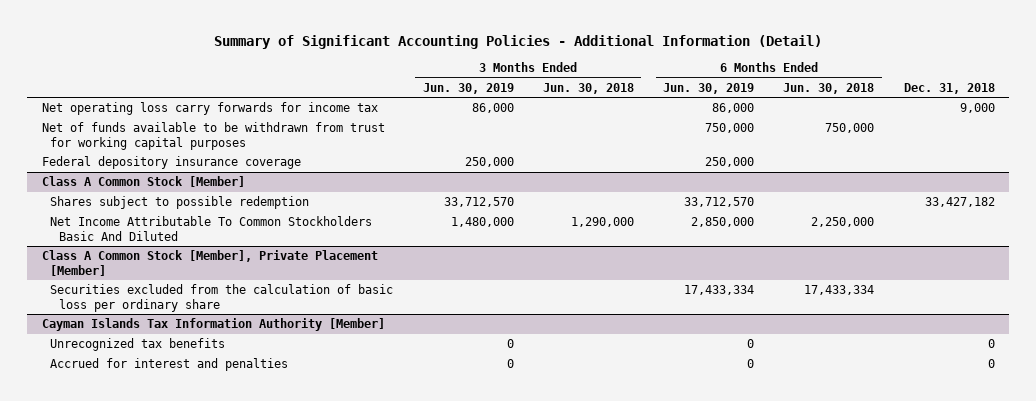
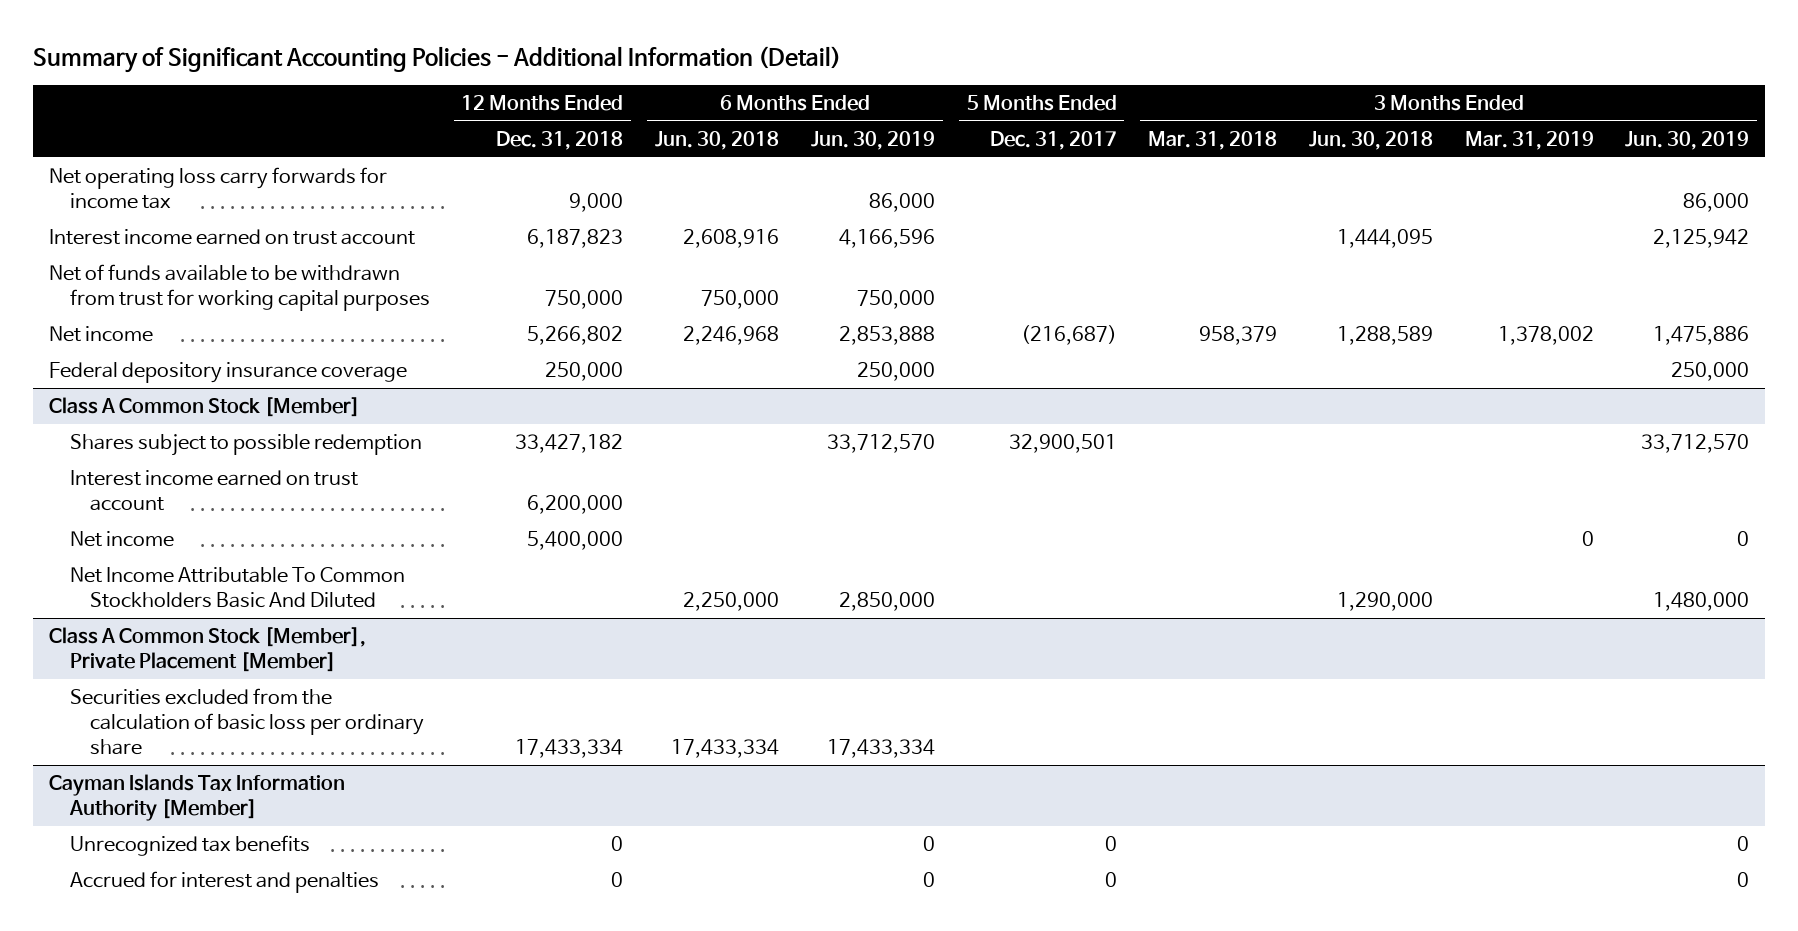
- | 3 Months Ended Jun. 30, 2019 | 3 Months Ended Jun. 30, 2018 | 6 Months Ended Jun. 30, 2019 | 6 Months Ended Jun. 30, 2018 | Dec. 31, 2018
+ | 12 Months Ended Dec. 31, 2018 | 6 Months Ended Jun. 30, 2018 | 6 Months Ended Jun. 30, 2019 | 5 Months Ended Dec. 31, 2017 | 3 Months Ended Mar. 31, 2018 | 3 Months Ended Jun. 30, 2018 | 3 Months Ended Mar. 31, 2019 | 3 Months Ended Jun. 30, 2019
+ Interest income earned on trust account | 6,187,823 | 2,608,916 | 4,166,596 | | | 1,444,095 | | 2,125,942
+ Net income | 5,266,802 | 2,246,968 | 2,853,888 | (216,687) | 958,379 | 1,288,589 | 1,378,002 | 1,475,886
@ Class A Common Stock [Member]
+ Interest income earned on trust account | 6,200,000 | | | | | | |
+ Net income | 5,400,000 | | | | | | 0 | 0

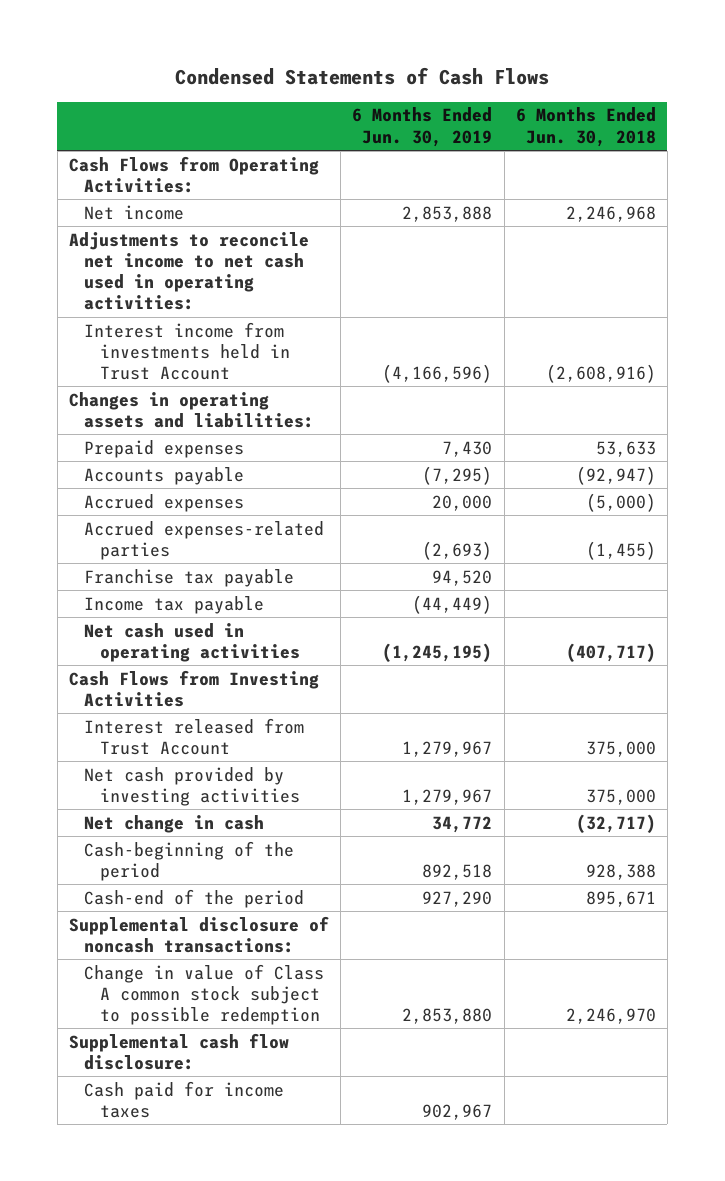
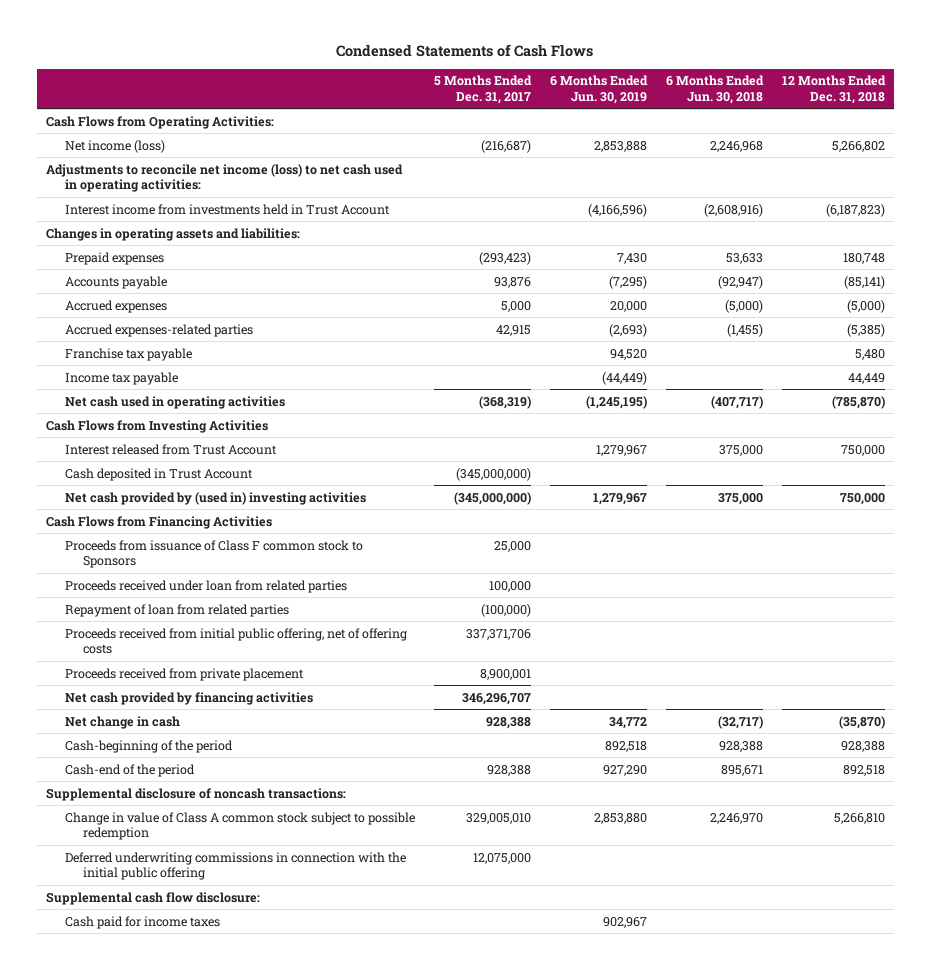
- | 6 Months Ended Jun. 30, 2019 | 6 Months Ended Jun. 30, 2018
+ | 5 Months Ended Dec. 31, 2017 | 6 Months Ended Jun. 30, 2019 | 6 Months Ended Jun. 30, 2018 | 12 Months Ended Dec. 31, 2018
- Net income | 2,853,888 | 2,246,968
- Adjustments to reconcile net income to net cash used in operating activities:
+ Net income (loss) | (216,687) | 2,853,888 | 2,246,968 | 5,266,802
+ Adjustments to reconcile net income (loss) to net cash used in operating activities:
- Net cash provided by investing activities | 1,279,967 | 375,000
+ Cash deposited in Trust Account | (345,000,000) | | |
+ Net cash provided by (used in) investing activities | (345,000,000) | 1,279,967 | 375,000 | 750,000
+ Cash Flows from Financing Activities
+ Proceeds from issuance of Class F common stock to Sponsors | 25,000 | | |
+ Proceeds received under loan from related parties | 100,000 | | |
+ Repayment of loan from related parties | (100,000) | | |
+ Proceeds received from initial public offering, net of offering costs | 337,371,706 | | |
+ Proceeds received from private placement | 8,900,001 | | |
+ Net cash provided by financing activities | 346,296,707 | | |
+ Deferred underwriting commissions in connection with the initial public offering | 12,075,000 | | |

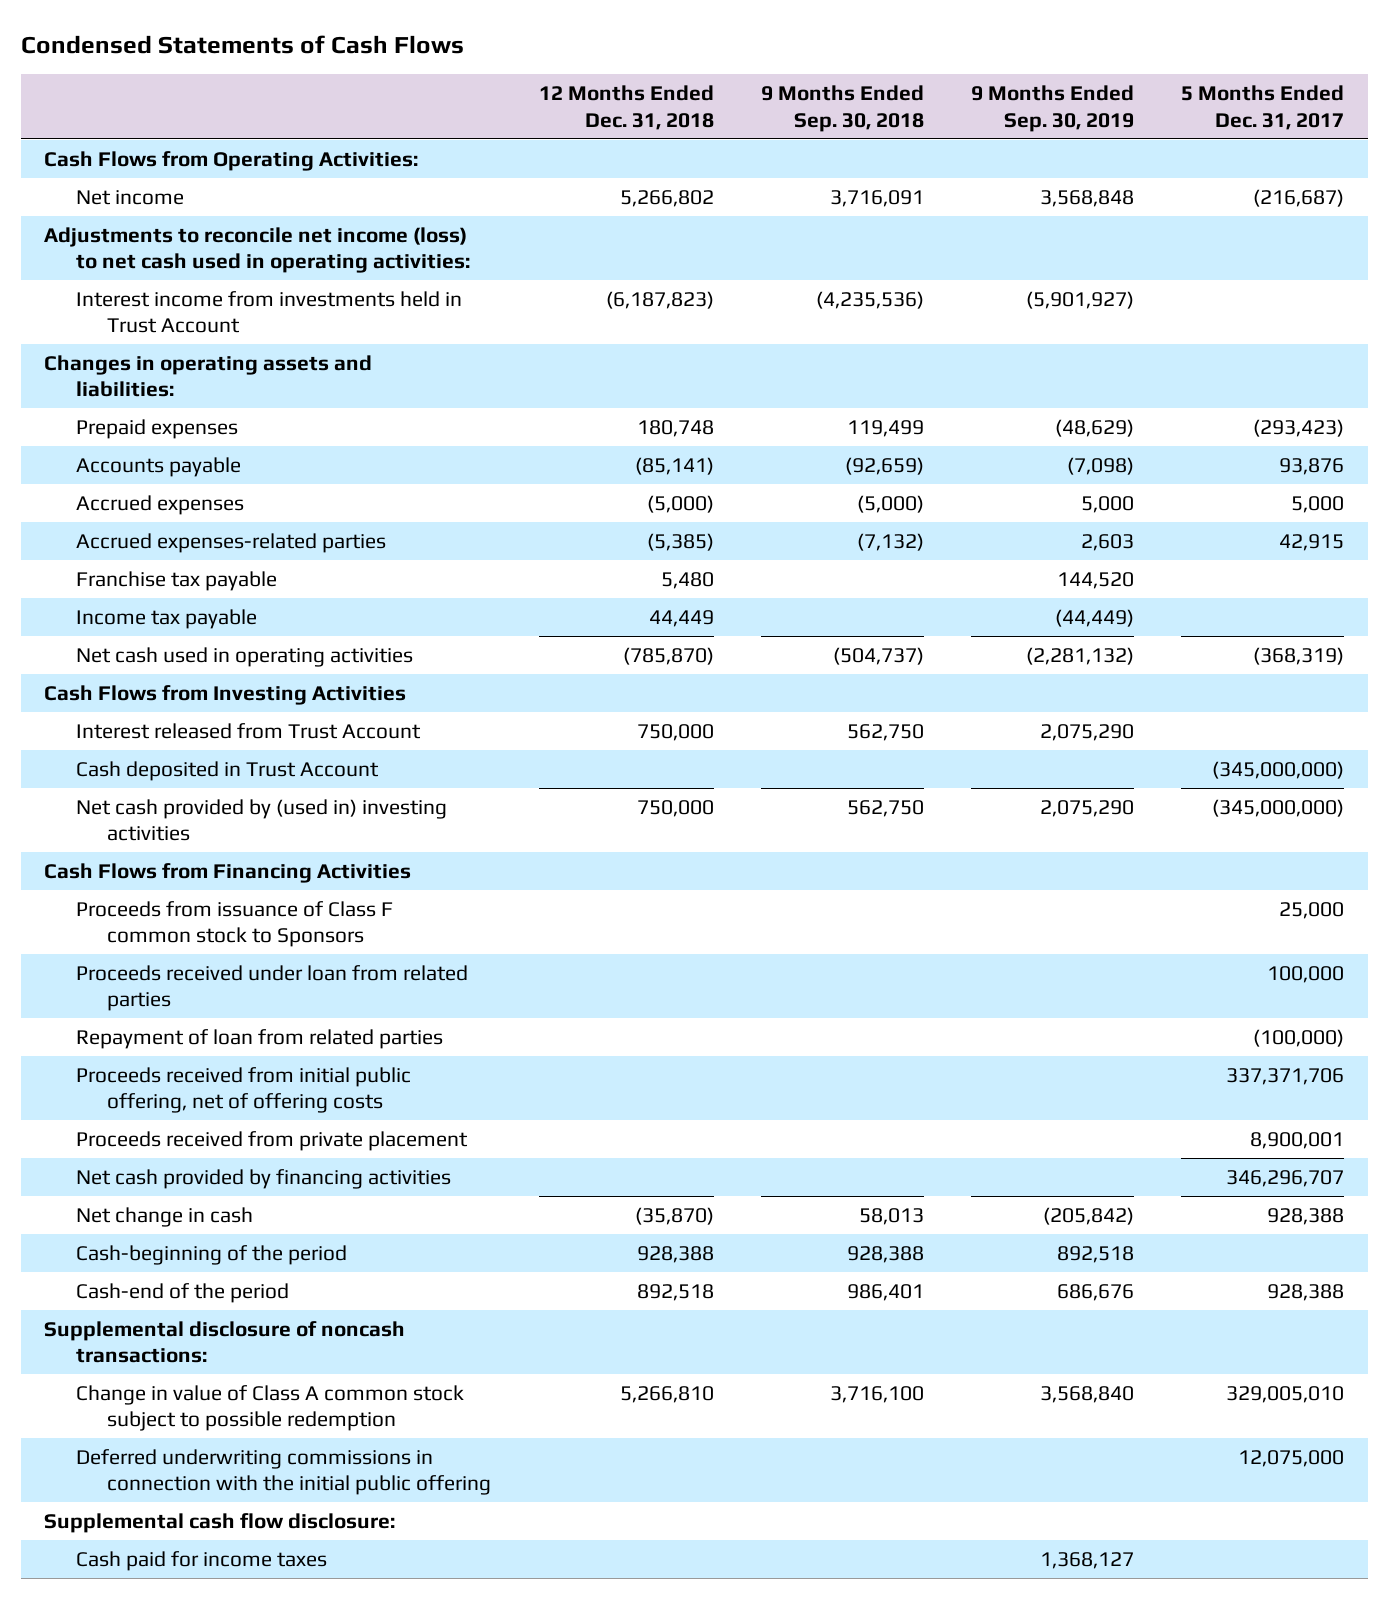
- | 5 Months Ended Dec. 31, 2017 | 6 Months Ended Jun. 30, 2019 | 6 Months Ended Jun. 30, 2018 | 12 Months Ended Dec. 31, 2018
+ | 12 Months Ended Dec. 31, 2018 | 9 Months Ended Sep. 30, 2018 | 9 Months Ended Sep. 30, 2019 | 5 Months Ended Dec. 31, 2017
- Net income (loss) | (216,687) | 2,853,888 | 2,246,968 | 5,266,802
+ Net income | 5,266,802 | 3,716,091 | 3,568,848 | (216,687)

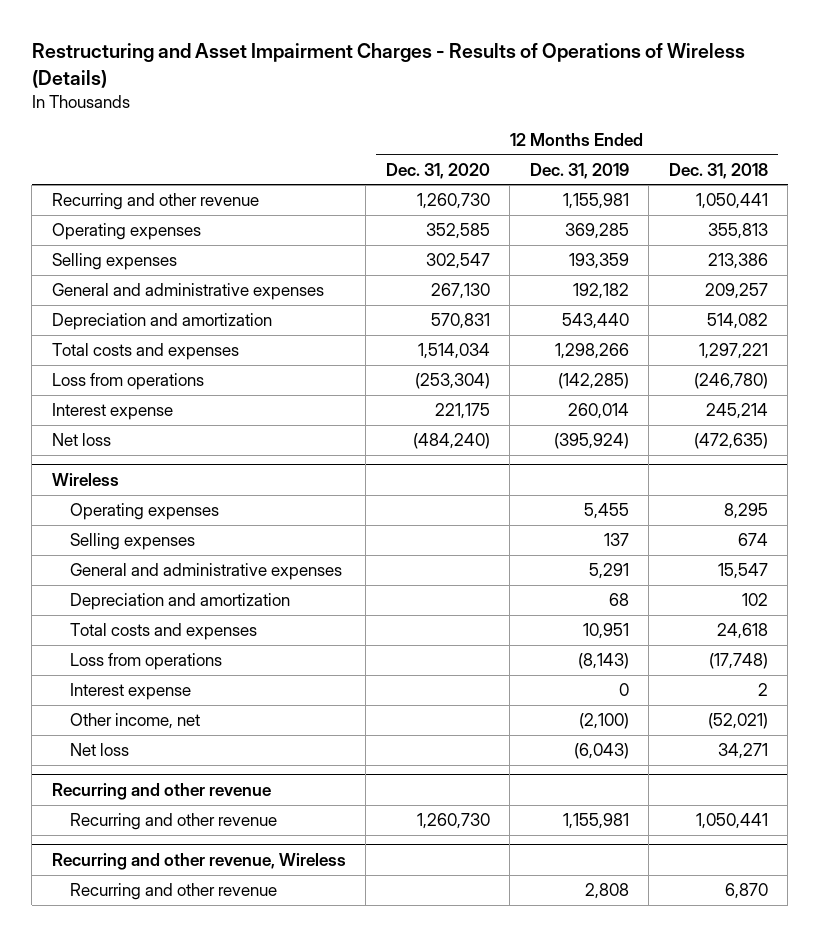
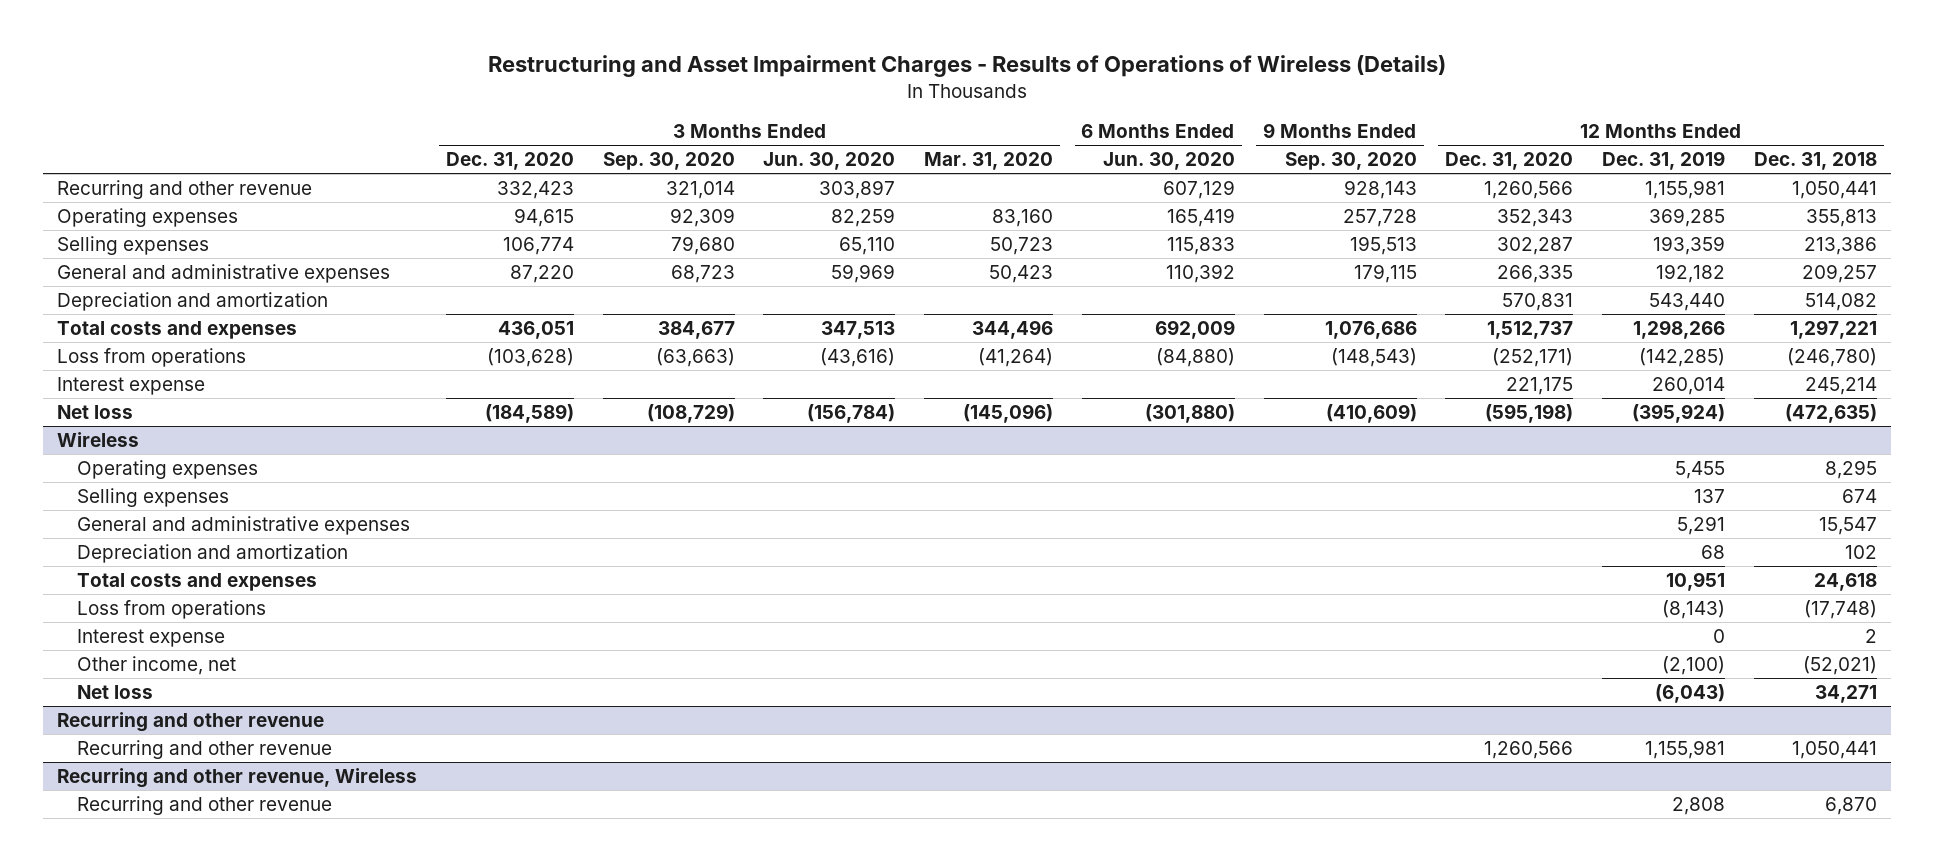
- | 12 Months Ended Dec. 31, 2020 | 12 Months Ended Dec. 31, 2019 | 12 Months Ended Dec. 31, 2018
+ | 3 Months Ended Dec. 31, 2020 | 3 Months Ended Sep. 30, 2020 | 3 Months Ended Jun. 30, 2020 | 3 Months Ended Mar. 31, 2020 | 6 Months Ended Jun. 30, 2020 | 9 Months Ended Sep. 30, 2020 | 12 Months Ended Dec. 31, 2020 | 12 Months Ended Dec. 31, 2019 | 12 Months Ended Dec. 31, 2018
- Recurring and other revenue | 1,260,730 | 1,155,981 | 1,050,441
- Operating expenses | 352,585 | 369,285 | 355,813
- Selling expenses | 302,547 | 193,359 | 213,386
- General and administrative expenses | 267,130 | 192,182 | 209,257
+ Recurring and other revenue | 332,423 | 321,014 | 303,897 | | 607,129 | 928,143 | 1,260,566 | 1,155,981 | 1,050,441
+ Operating expenses | 94,615 | 92,309 | 82,259 | 83,160 | 165,419 | 257,728 | 352,343 | 369,285 | 355,813
+ Selling expenses | 106,774 | 79,680 | 65,110 | 50,723 | 115,833 | 195,513 | 302,287 | 193,359 | 213,386
+ General and administrative expenses | 87,220 | 68,723 | 59,969 | 50,423 | 110,392 | 179,115 | 266,335 | 192,182 | 209,257
- Total costs and expenses | 1,514,034 | 1,298,266 | 1,297,221
- Loss from operations | (253,304) | (142,285) | (246,780)
+ Total costs and expenses | 436,051 | 384,677 | 347,513 | 344,496 | 692,009 | 1,076,686 | 1,512,737 | 1,298,266 | 1,297,221
+ Loss from operations | (103,628) | (63,663) | (43,616) | (41,264) | (84,880) | (148,543) | (252,171) | (142,285) | (246,780)
- Net loss | (484,240) | (395,924) | (472,635)
+ Net loss | (184,589) | (108,729) | (156,784) | (145,096) | (301,880) | (410,609) | (595,198) | (395,924) | (472,635)
@ Recurring and other revenue
- Recurring and other revenue | 1,260,730 | 1,155,981 | 1,050,441
+ Recurring and other revenue | | | | | | | 1,260,566 | 1,155,981 | 1,050,441

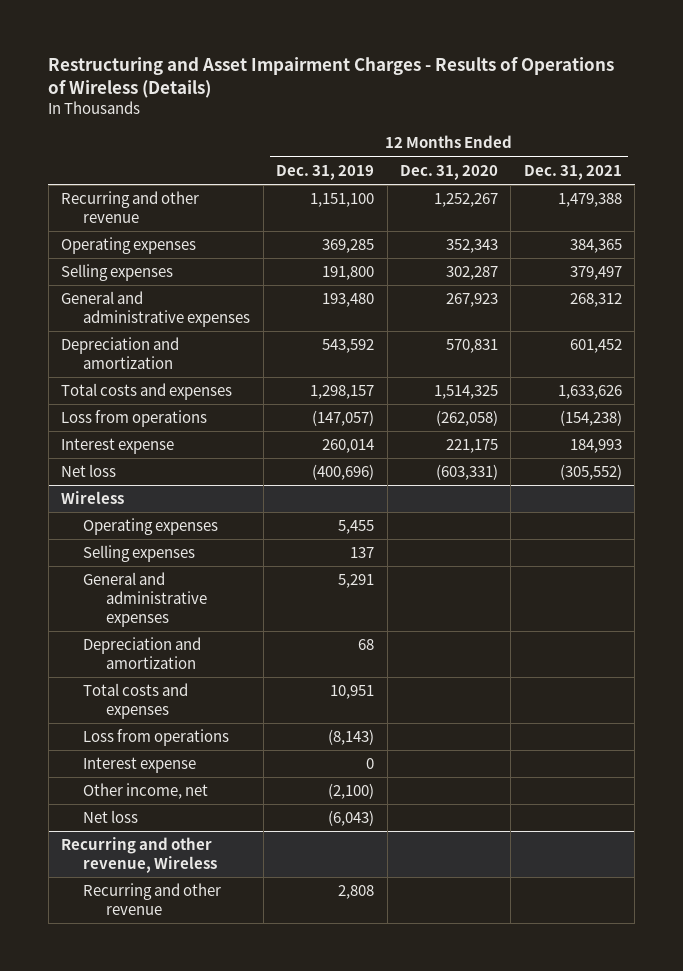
- | 3 Months Ended Dec. 31, 2020 | 3 Months Ended Sep. 30, 2020 | 3 Months Ended Jun. 30, 2020 | 3 Months Ended Mar. 31, 2020 | 6 Months Ended Jun. 30, 2020 | 9 Months Ended Sep. 30, 2020 | 12 Months Ended Dec. 31, 2020 | 12 Months Ended Dec. 31, 2019 | 12 Months Ended Dec. 31, 2018
+ | 12 Months Ended Dec. 31, 2019 | 12 Months Ended Dec. 31, 2020 | 12 Months Ended Dec. 31, 2021
- Recurring and other revenue | 332,423 | 321,014 | 303,897 | | 607,129 | 928,143 | 1,260,566 | 1,155,981 | 1,050,441
+ Recurring and other revenue | 1,151,100 | 1,252,267 | 1,479,388
- Selling expenses | 106,774 | 79,680 | 65,110 | 50,723 | 115,833 | 195,513 | 302,287 | 193,359 | 213,386
- General and administrative expenses | 87,220 | 68,723 | 59,969 | 50,423 | 110,392 | 179,115 | 266,335 | 192,182 | 209,257
- Depreciation and amortization | | | | | | | 570,831 | 543,440 | 514,082
- Total costs and expenses | 436,051 | 384,677 | 347,513 | 344,496 | 692,009 | 1,076,686 | 1,512,737 | 1,298,266 | 1,297,221
- Loss from operations | (103,628) | (63,663) | (43,616) | (41,264) | (84,880) | (148,543) | (252,171) | (142,285) | (246,780)
+ Selling expenses | 191,800 | 302,287 | 379,497
+ General and administrative expenses | 193,480 | 267,923 | 268,312
+ Depreciation and amortization | 543,592 | 570,831 | 601,452
+ Total costs and expenses | 1,298,157 | 1,514,325 | 1,633,626
+ Loss from operations | (147,057) | (262,058) | (154,238)
- Net loss | (184,589) | (108,729) | (156,784) | (145,096) | (301,880) | (410,609) | (595,198) | (395,924) | (472,635)
+ Net loss | (400,696) | (603,331) | (305,552)
- Recurring and other revenue
- Recurring and other revenue | | | | | | | 1,260,566 | 1,155,981 | 1,050,441

